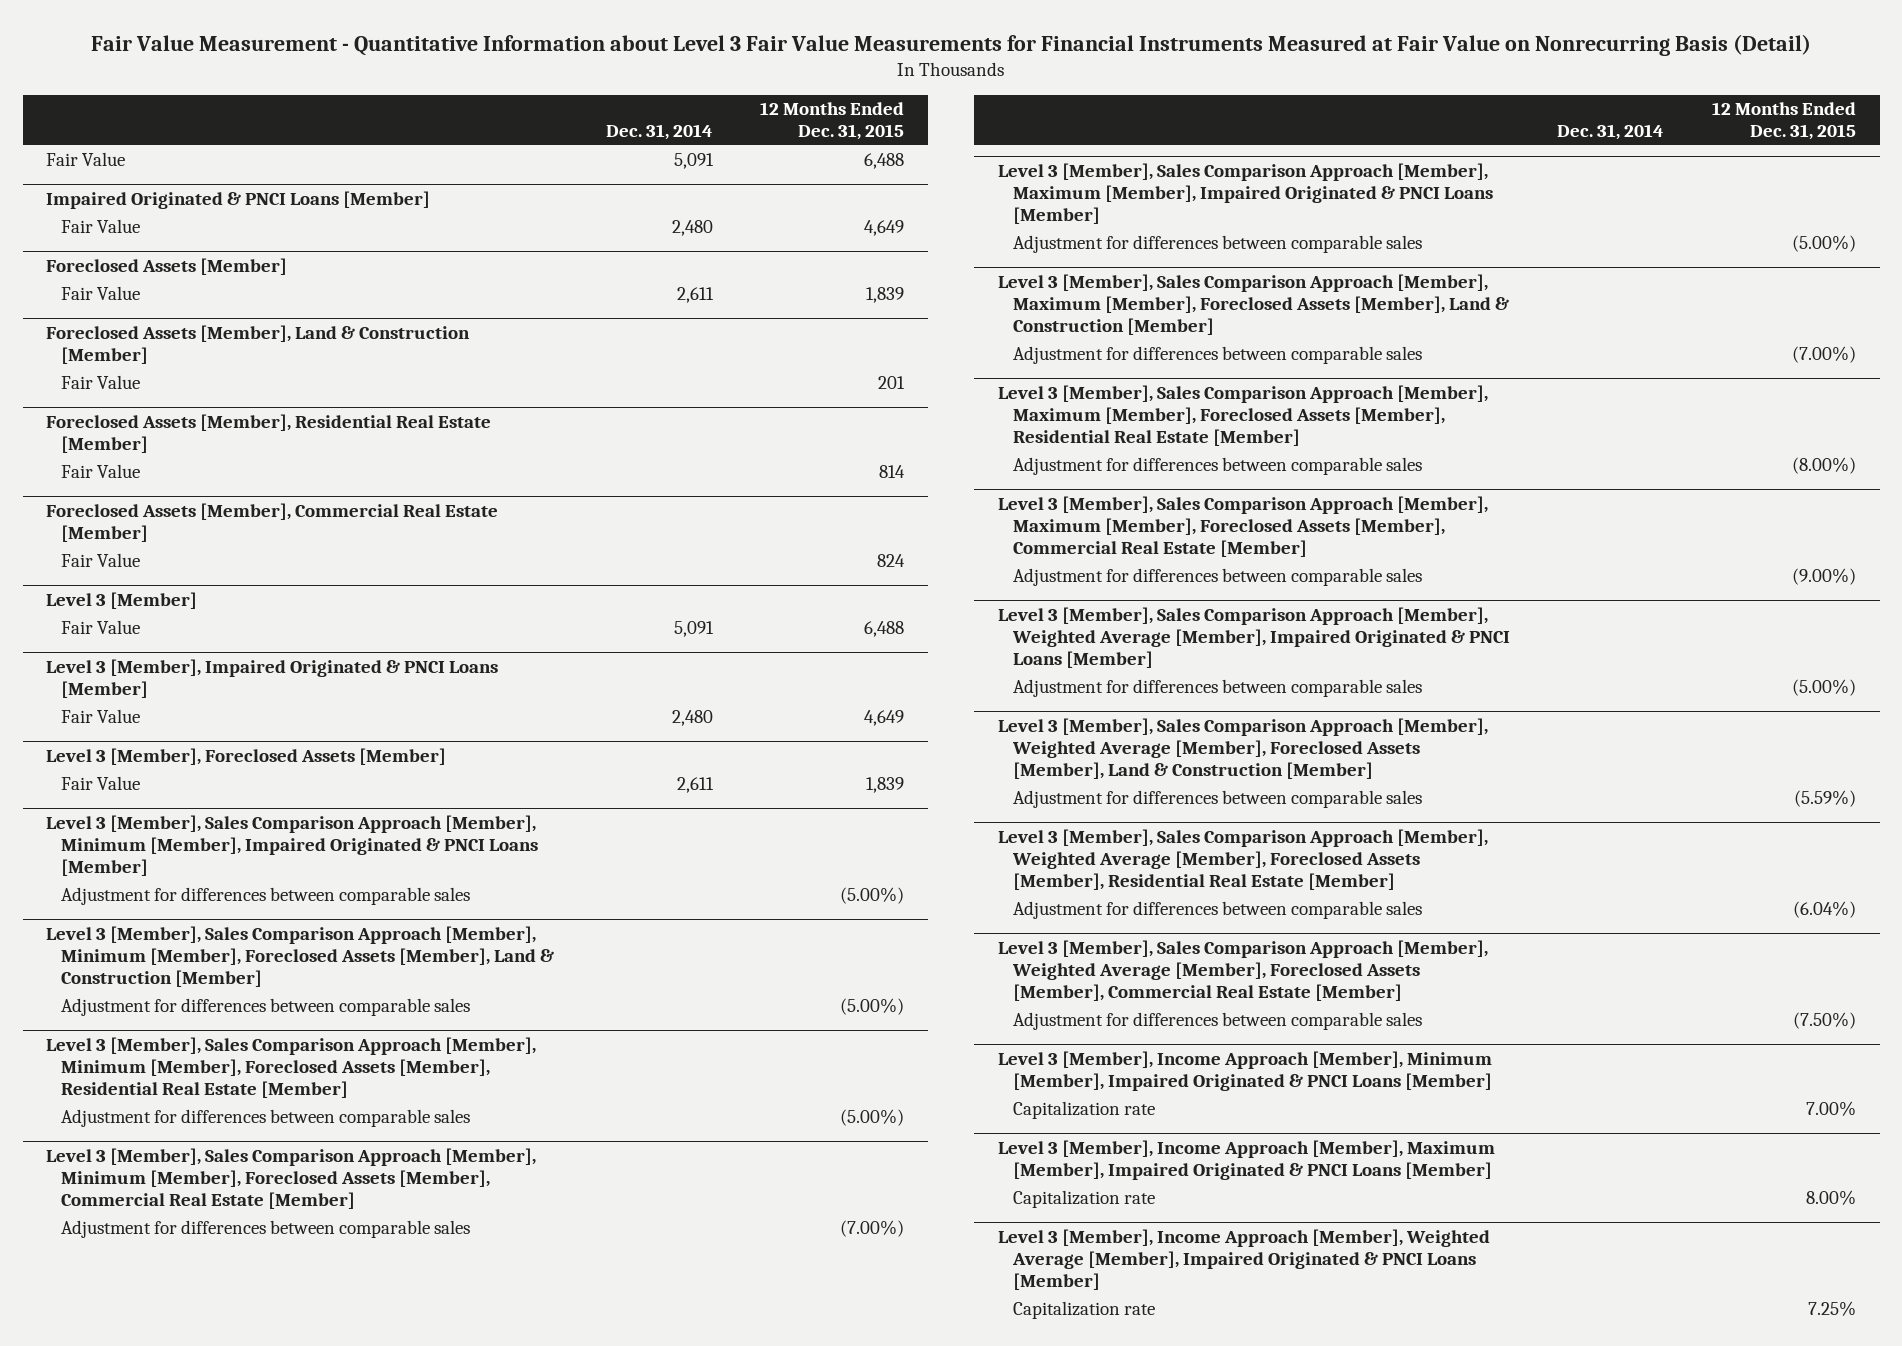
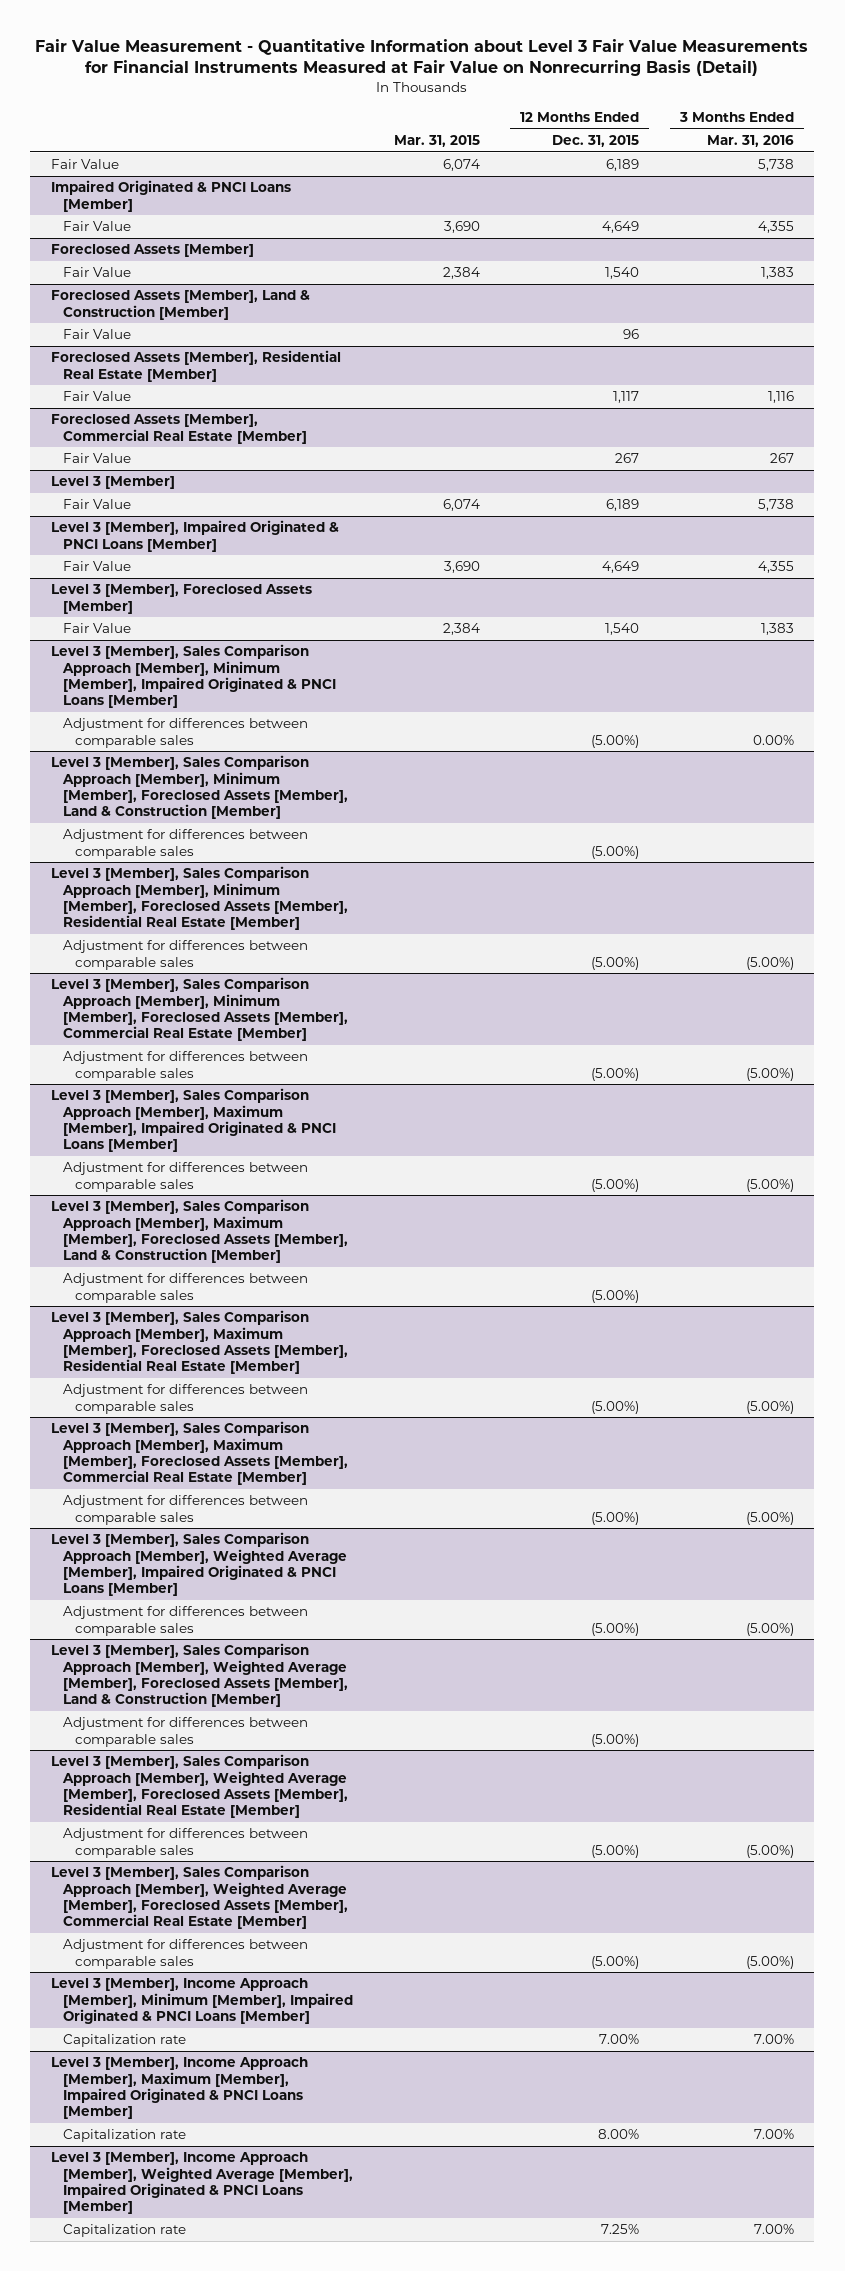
- | Dec. 31, 2014 | 12 Months Ended Dec. 31, 2015
+ | Mar. 31, 2015 | 12 Months Ended Dec. 31, 2015 | 3 Months Ended Mar. 31, 2016
- Fair Value | 5,091 | 6,488
+ Fair Value | 6,074 | 6,189 | 5,738
@ Foreclosed Assets [Member]
- Fair Value | 2,611 | 1,839
+ Fair Value | 2,384 | 1,540 | 1,383
@ Foreclosed Assets [Member], Land & Construction [Member]
- Fair Value | | 201
+ Fair Value | | 96 |
@ Foreclosed Assets [Member], Residential Real Estate [Member]
- Fair Value | | 814
+ Fair Value | | 1,117 | 1,116
@ Foreclosed Assets [Member], Commercial Real Estate [Member]
- Fair Value | | 824
+ Fair Value | | 267 | 267
@ Level 3 [Member]
- Fair Value | 5,091 | 6,488
+ Fair Value | 6,074 | 6,189 | 5,738
@ Level 3 [Member], Foreclosed Assets [Member]
- Fair Value | 2,611 | 1,839
+ Fair Value | 2,384 | 1,540 | 1,383
@ Level 3 [Member], Sales Comparison Approach [Member], Minimum [Member], Foreclosed Assets [Member], Commercial Real Estate [Member]
- Adjustment for differences between comparable sales | | (7.00%)
+ Adjustment for differences between comparable sales | | (5.00%) | (5.00%)
@ Level 3 [Member], Sales Comparison Approach [Member], Maximum [Member], Foreclosed Assets [Member], Land & Construction [Member]
- Adjustment for differences between comparable sales | | (7.00%)
+ Adjustment for differences between comparable sales | | (5.00%) |
@ Level 3 [Member], Sales Comparison Approach [Member], Maximum [Member], Foreclosed Assets [Member], Residential Real Estate [Member]
- Adjustment for differences between comparable sales | | (8.00%)
+ Adjustment for differences between comparable sales | | (5.00%) | (5.00%)
@ Level 3 [Member], Sales Comparison Approach [Member], Maximum [Member], Foreclosed Assets [Member], Commercial Real Estate [Member]
- Adjustment for differences between comparable sales | | (9.00%)
+ Adjustment for differences between comparable sales | | (5.00%) | (5.00%)
@ Level 3 [Member], Sales Comparison Approach [Member], Weighted Average [Member], Foreclosed Assets [Member], Land & Construction [Member]
- Adjustment for differences between comparable sales | | (5.59%)
+ Adjustment for differences between comparable sales | | (5.00%) |
@ Level 3 [Member], Sales Comparison Approach [Member], Weighted Average [Member], Foreclosed Assets [Member], Residential Real Estate [Member]
- Adjustment for differences between comparable sales | | (6.04%)
+ Adjustment for differences between comparable sales | | (5.00%) | (5.00%)
@ Level 3 [Member], Sales Comparison Approach [Member], Weighted Average [Member], Foreclosed Assets [Member], Commercial Real Estate [Member]
- Adjustment for differences between comparable sales | | (7.50%)
+ Adjustment for differences between comparable sales | | (5.00%) | (5.00%)

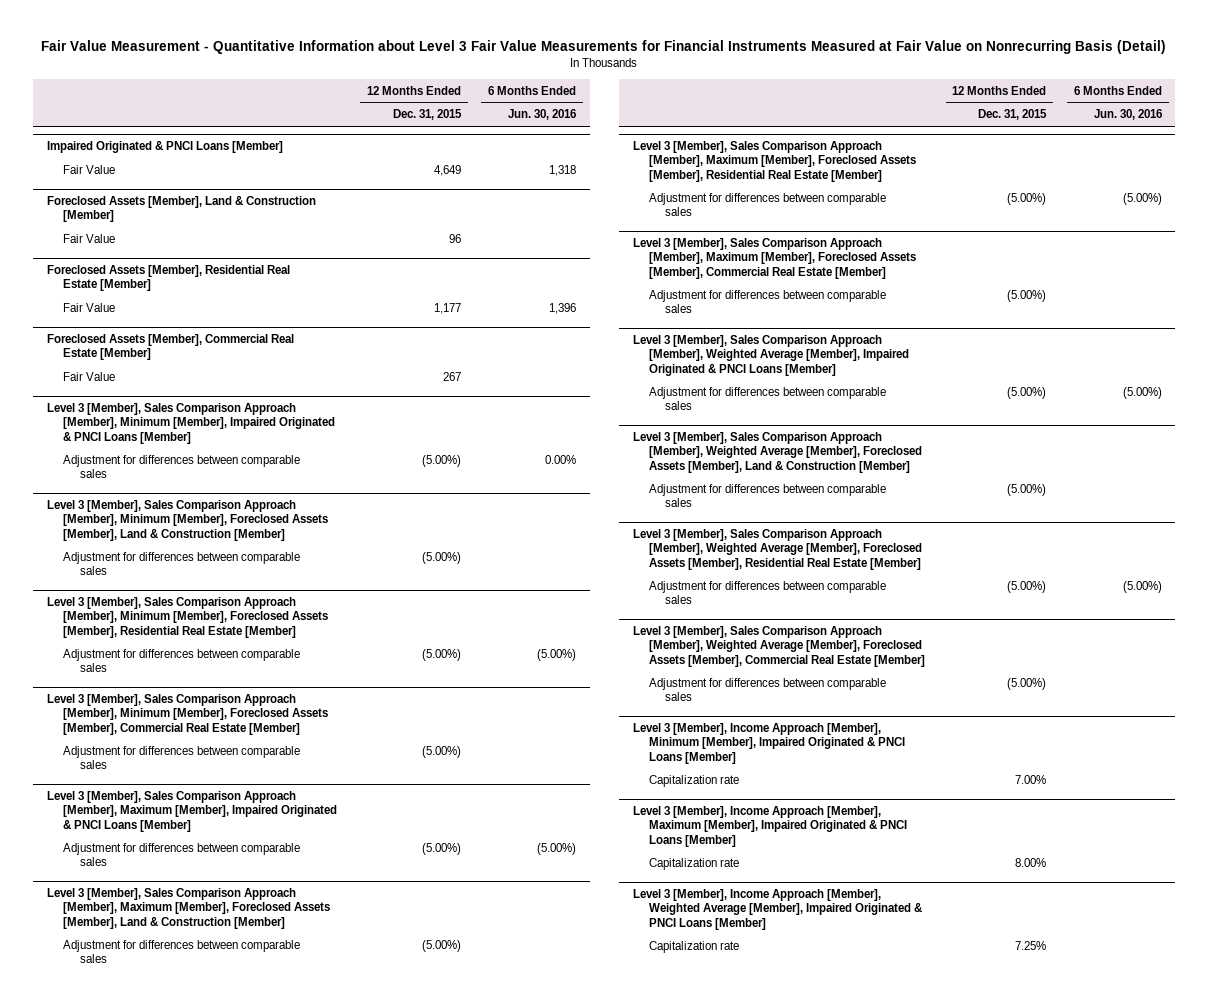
- | Mar. 31, 2015 | 12 Months Ended Dec. 31, 2015 | 3 Months Ended Mar. 31, 2016
+ | 12 Months Ended Dec. 31, 2015 | 6 Months Ended Jun. 30, 2016
- Fair Value | 6,074 | 6,189 | 5,738
- Foreclosed Assets [Member]
- Fair Value | 2,384 | 1,540 | 1,383
@ Foreclosed Assets [Member], Residential Real Estate [Member]
- Fair Value | | 1,117 | 1,116
+ Fair Value | 1,177 | 1,396
- Level 3 [Member]
- Fair Value | 6,074 | 6,189 | 5,738
- Level 3 [Member], Impaired Originated & PNCI Loans [Member]
- Fair Value | 3,690 | 4,649 | 4,355
- Level 3 [Member], Foreclosed Assets [Member]
- Fair Value | 2,384 | 1,540 | 1,383

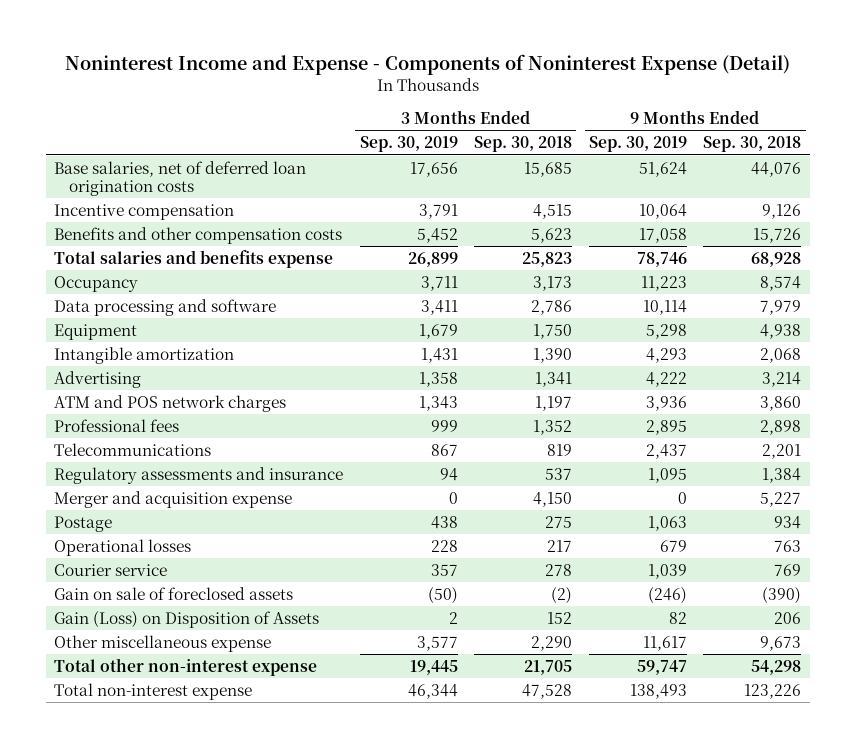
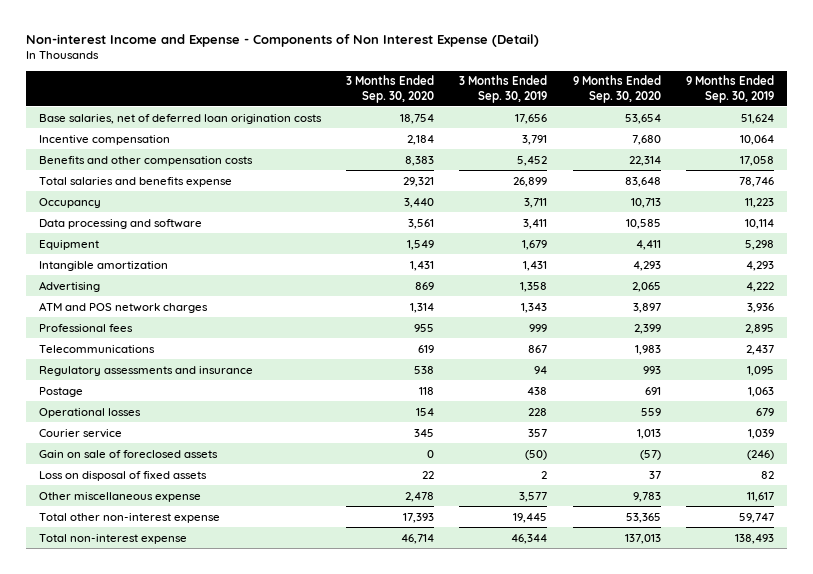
- Noninterest Income and Expense - Components of Noninterest Expense (Detail)
+ Non-interest Income and Expense - Components of Non Interest Expense (Detail)
- | 3 Months Ended Sep. 30, 2019 | 3 Months Ended Sep. 30, 2018 | 9 Months Ended Sep. 30, 2019 | 9 Months Ended Sep. 30, 2018
+ | 3 Months Ended Sep. 30, 2020 | 3 Months Ended Sep. 30, 2019 | 9 Months Ended Sep. 30, 2020 | 9 Months Ended Sep. 30, 2019
- Merger and acquisition expense | 0 | 4,150 | 0 | 5,227
- Gain (Loss) on Disposition of Assets | 2 | 152 | 82 | 206
+ Loss on disposal of fixed assets | 22 | 2 | 37 | 82

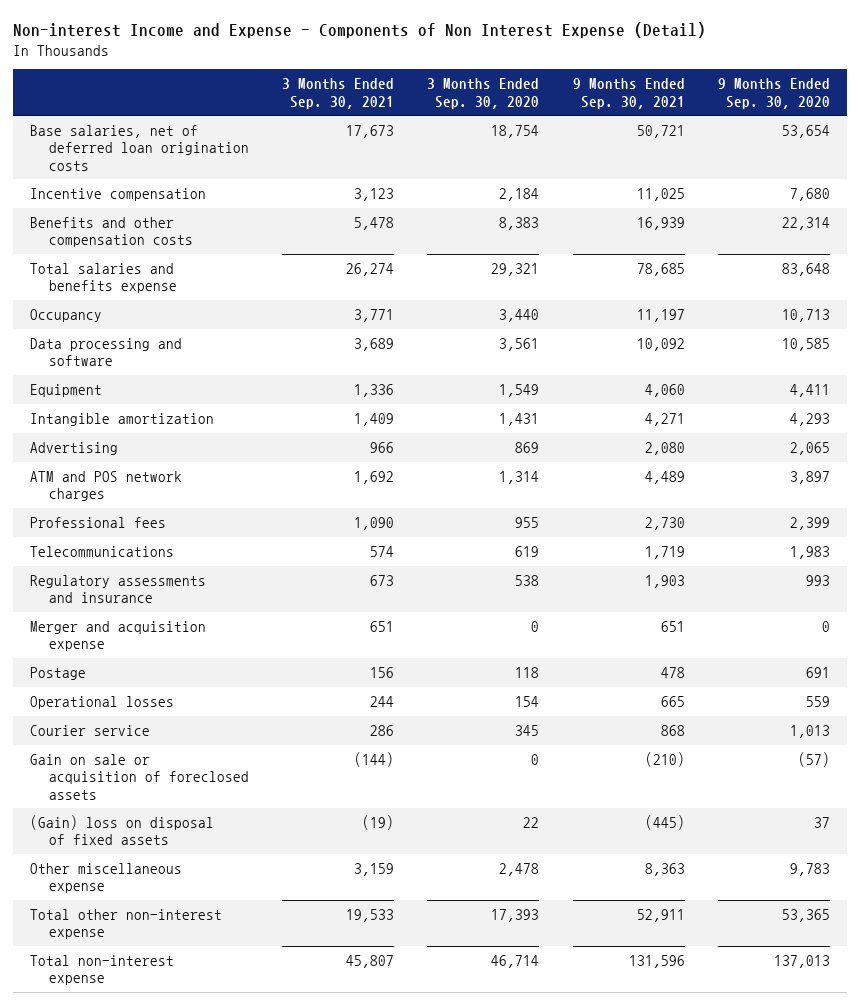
- | 3 Months Ended Sep. 30, 2020 | 3 Months Ended Sep. 30, 2019 | 9 Months Ended Sep. 30, 2020 | 9 Months Ended Sep. 30, 2019
+ | 3 Months Ended Sep. 30, 2021 | 3 Months Ended Sep. 30, 2020 | 9 Months Ended Sep. 30, 2021 | 9 Months Ended Sep. 30, 2020
+ Merger and acquisition expense | 651 | 0 | 651 | 0
- Gain on sale of foreclosed assets | 0 | (50) | (57) | (246)
- Loss on disposal of fixed assets | 22 | 2 | 37 | 82
+ Gain on sale or acquisition of foreclosed assets | (144) | 0 | (210) | (57)
+ (Gain) loss on disposal of fixed assets | (19) | 22 | (445) | 37

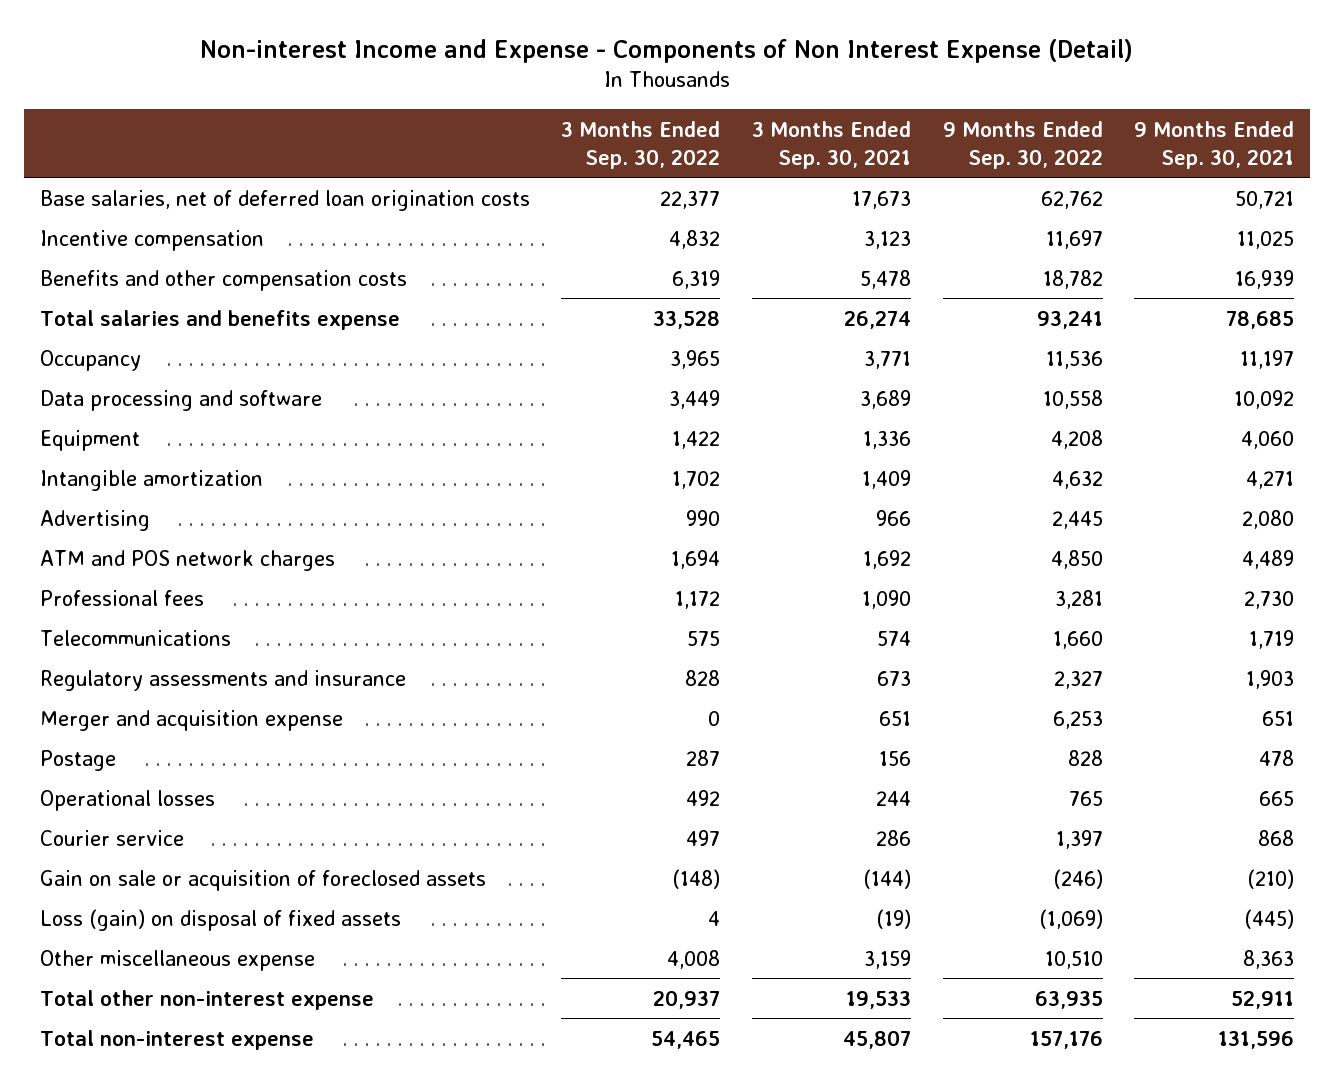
- | 3 Months Ended Sep. 30, 2021 | 3 Months Ended Sep. 30, 2020 | 9 Months Ended Sep. 30, 2021 | 9 Months Ended Sep. 30, 2020
+ | 3 Months Ended Sep. 30, 2022 | 3 Months Ended Sep. 30, 2021 | 9 Months Ended Sep. 30, 2022 | 9 Months Ended Sep. 30, 2021
- (Gain) loss on disposal of fixed assets | (19) | 22 | (445) | 37
+ Loss (gain) on disposal of fixed assets | 4 | (19) | (1,069) | (445)

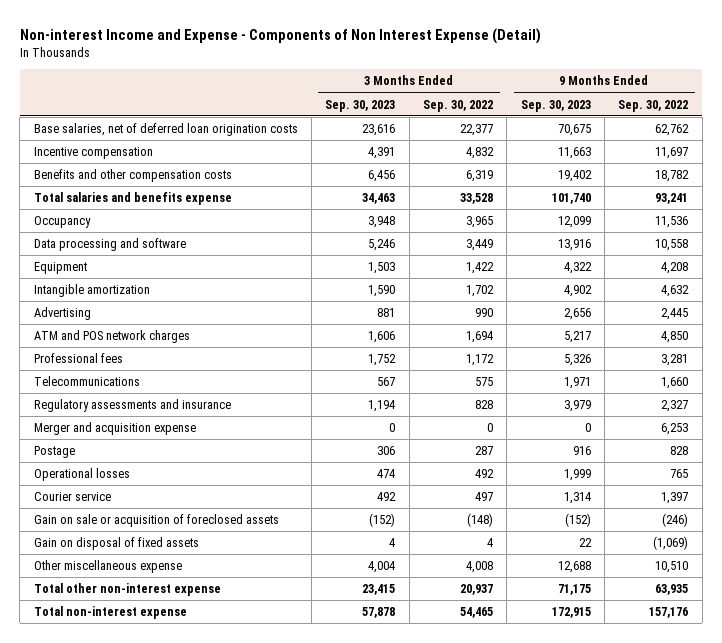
- | 3 Months Ended Sep. 30, 2022 | 3 Months Ended Sep. 30, 2021 | 9 Months Ended Sep. 30, 2022 | 9 Months Ended Sep. 30, 2021
+ | 3 Months Ended Sep. 30, 2023 | 3 Months Ended Sep. 30, 2022 | 9 Months Ended Sep. 30, 2023 | 9 Months Ended Sep. 30, 2022
- Loss (gain) on disposal of fixed assets | 4 | (19) | (1,069) | (445)
+ Gain on disposal of fixed assets | 4 | 4 | 22 | (1,069)

